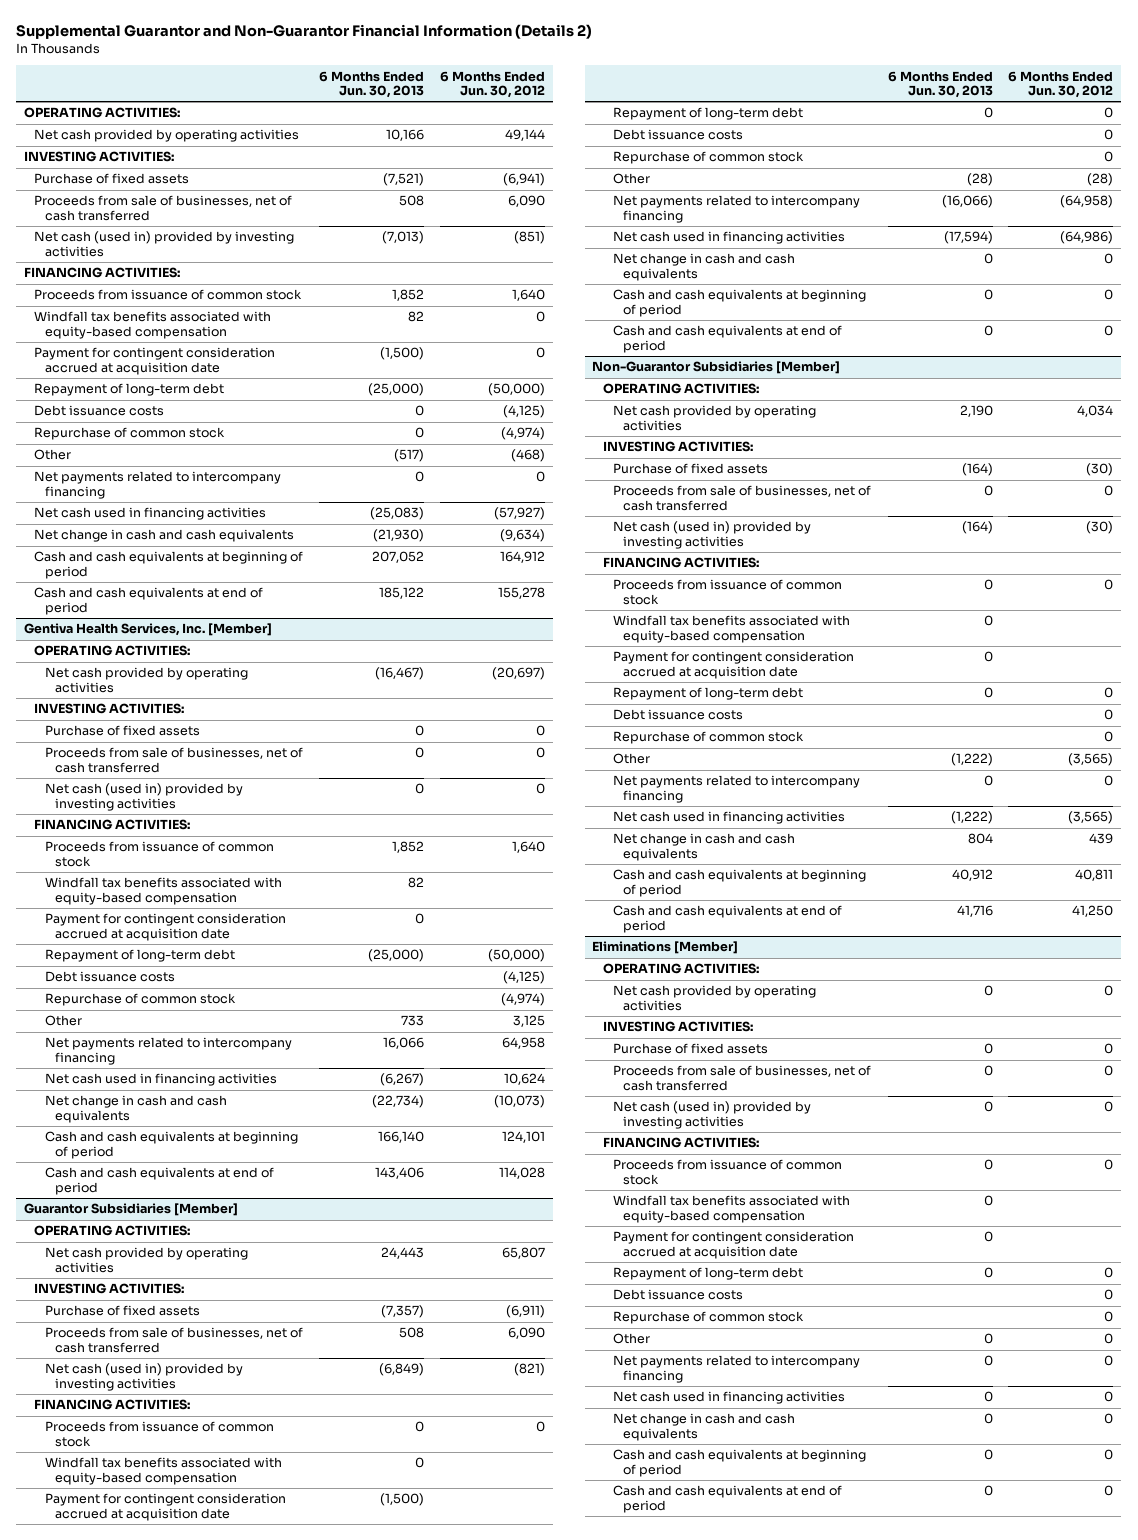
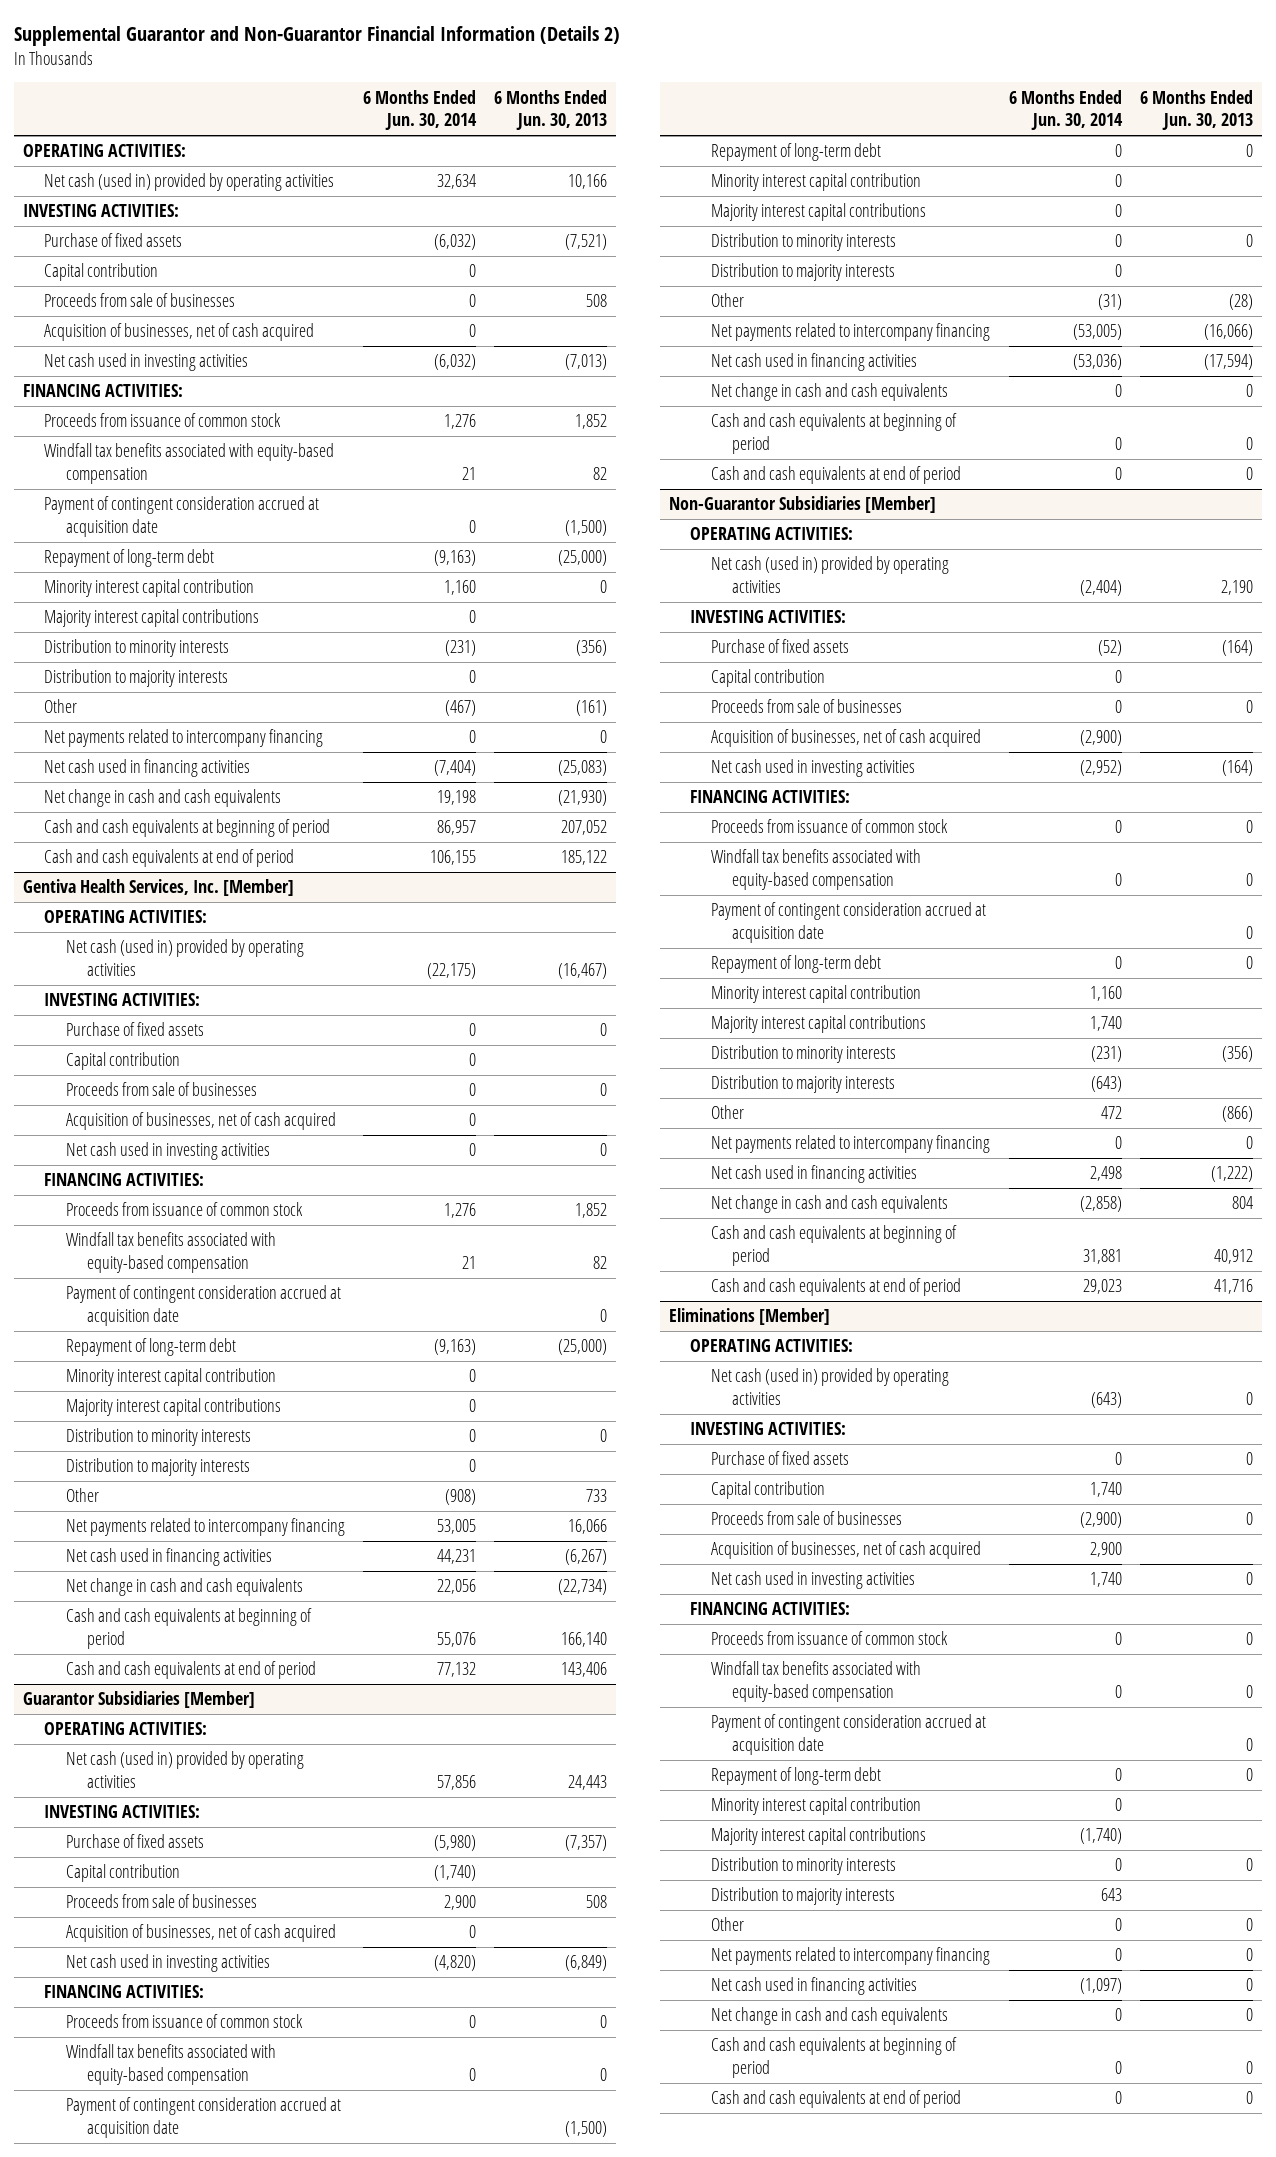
- | 6 Months Ended Jun. 30, 2013 | 6 Months Ended Jun. 30, 2012
+ | 6 Months Ended Jun. 30, 2014 | 6 Months Ended Jun. 30, 2013
- Net cash provided by operating activities | 10,166 | 49,144
+ Net cash (used in) provided by operating activities | 32,634 | 10,166
- Proceeds from sale of businesses, net of cash transferred | 508 | 6,090
- Net cash (used in) provided by investing activities | (7,013) | (851)
+ Capital contribution | 0 |
+ Proceeds from sale of businesses | 0 | 508
+ Acquisition of businesses, net of cash acquired | 0 |
+ Net cash used in investing activities | (6,032) | (7,013)
- Payment for contingent consideration accrued at acquisition date | (1,500) | 0
+ Payment of contingent consideration accrued at acquisition date | 0 | (1,500)
- Debt issuance costs | 0 | (4,125)
- Repurchase of common stock | 0 | (4,974)
- Other | (517) | (468)
+ Minority interest capital contribution | 1,160 | 0
+ Majority interest capital contributions | 0 |
+ Distribution to minority interests | (231) | (356)
+ Distribution to majority interests | 0 |
+ Other | (467) | (161)
@ Gentiva Health Services, Inc. [Member]
- Net cash provided by operating activities | (16,467) | (20,697)
+ Net cash (used in) provided by operating activities | (22,175) | (16,467)
- Proceeds from sale of businesses, net of cash transferred | 0 | 0
- Net cash (used in) provided by investing activities | 0 | 0
+ Capital contribution | 0 |
+ Proceeds from sale of businesses | 0 | 0
+ Acquisition of businesses, net of cash acquired | 0 |
+ Net cash used in investing activities | 0 | 0
- Payment for contingent consideration accrued at acquisition date | 0 |
+ Payment of contingent consideration accrued at acquisition date | | 0
- Debt issuance costs | | (4,125)
- Repurchase of common stock | | (4,974)
+ Minority interest capital contribution | 0 |
+ Majority interest capital contributions | 0 |
+ Distribution to minority interests | 0 | 0
+ Distribution to majority interests | 0 |
@ Guarantor Subsidiaries [Member]
- Net cash provided by operating activities | 24,443 | 65,807
+ Net cash (used in) provided by operating activities | 57,856 | 24,443
- Proceeds from sale of businesses, net of cash transferred | 508 | 6,090
- Net cash (used in) provided by investing activities | (6,849) | (821)
+ Capital contribution | (1,740) |
+ Proceeds from sale of businesses | 2,900 | 508
+ Acquisition of businesses, net of cash acquired | 0 |
+ Net cash used in investing activities | (4,820) | (6,849)
- Payment for contingent consideration accrued at acquisition date | (1,500) |
+ Payment of contingent consideration accrued at acquisition date | | (1,500)
- Debt issuance costs | | 0
- Repurchase of common stock | | 0
+ Minority interest capital contribution | 0 |
+ Majority interest capital contributions | 0 |
+ Distribution to minority interests | 0 | 0
+ Distribution to majority interests | 0 |
@ Non-Guarantor Subsidiaries [Member]
- Net cash provided by operating activities | 2,190 | 4,034
+ Net cash (used in) provided by operating activities | (2,404) | 2,190
- Proceeds from sale of businesses, net of cash transferred | 0 | 0
- Net cash (used in) provided by investing activities | (164) | (30)
+ Capital contribution | 0 |
+ Proceeds from sale of businesses | 0 | 0
+ Acquisition of businesses, net of cash acquired | (2,900) |
+ Net cash used in investing activities | (2,952) | (164)
- Payment for contingent consideration accrued at acquisition date | 0 |
+ Payment of contingent consideration accrued at acquisition date | | 0
- Debt issuance costs | | 0
- Repurchase of common stock | | 0
- Other | (1,222) | (3,565)
+ Minority interest capital contribution | 1,160 |
+ Majority interest capital contributions | 1,740 |
+ Distribution to minority interests | (231) | (356)
+ Distribution to majority interests | (643) |
+ Other | 472 | (866)
@ Eliminations [Member]
- Net cash provided by operating activities | 0 | 0
+ Net cash (used in) provided by operating activities | (643) | 0
- Proceeds from sale of businesses, net of cash transferred | 0 | 0
- Net cash (used in) provided by investing activities | 0 | 0
+ Capital contribution | 1,740 |
+ Proceeds from sale of businesses | (2,900) | 0
+ Acquisition of businesses, net of cash acquired | 2,900 |
+ Net cash used in investing activities | 1,740 | 0
- Payment for contingent consideration accrued at acquisition date | 0 |
+ Payment of contingent consideration accrued at acquisition date | | 0
- Debt issuance costs | | 0
- Repurchase of common stock | | 0
+ Minority interest capital contribution | 0 |
+ Majority interest capital contributions | (1,740) |
+ Distribution to minority interests | 0 | 0
+ Distribution to majority interests | 643 |

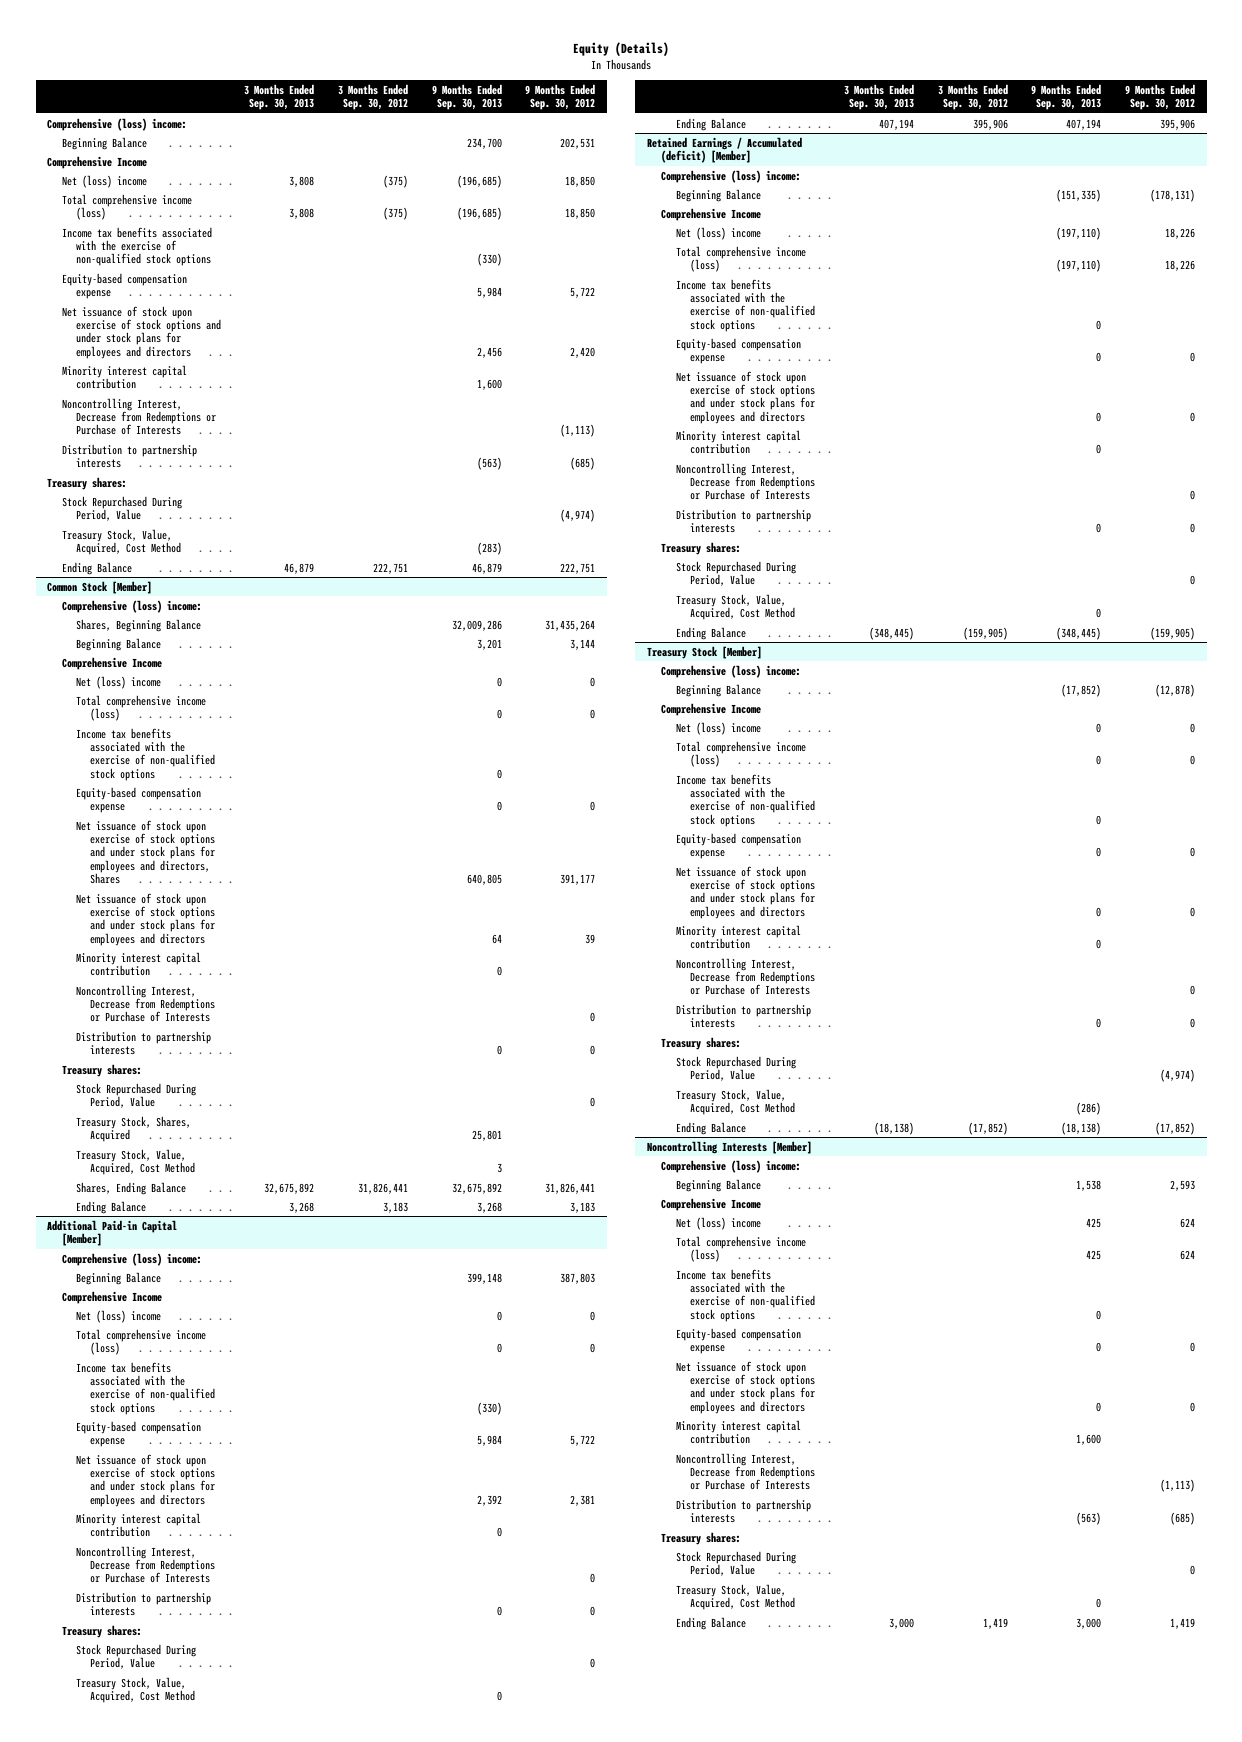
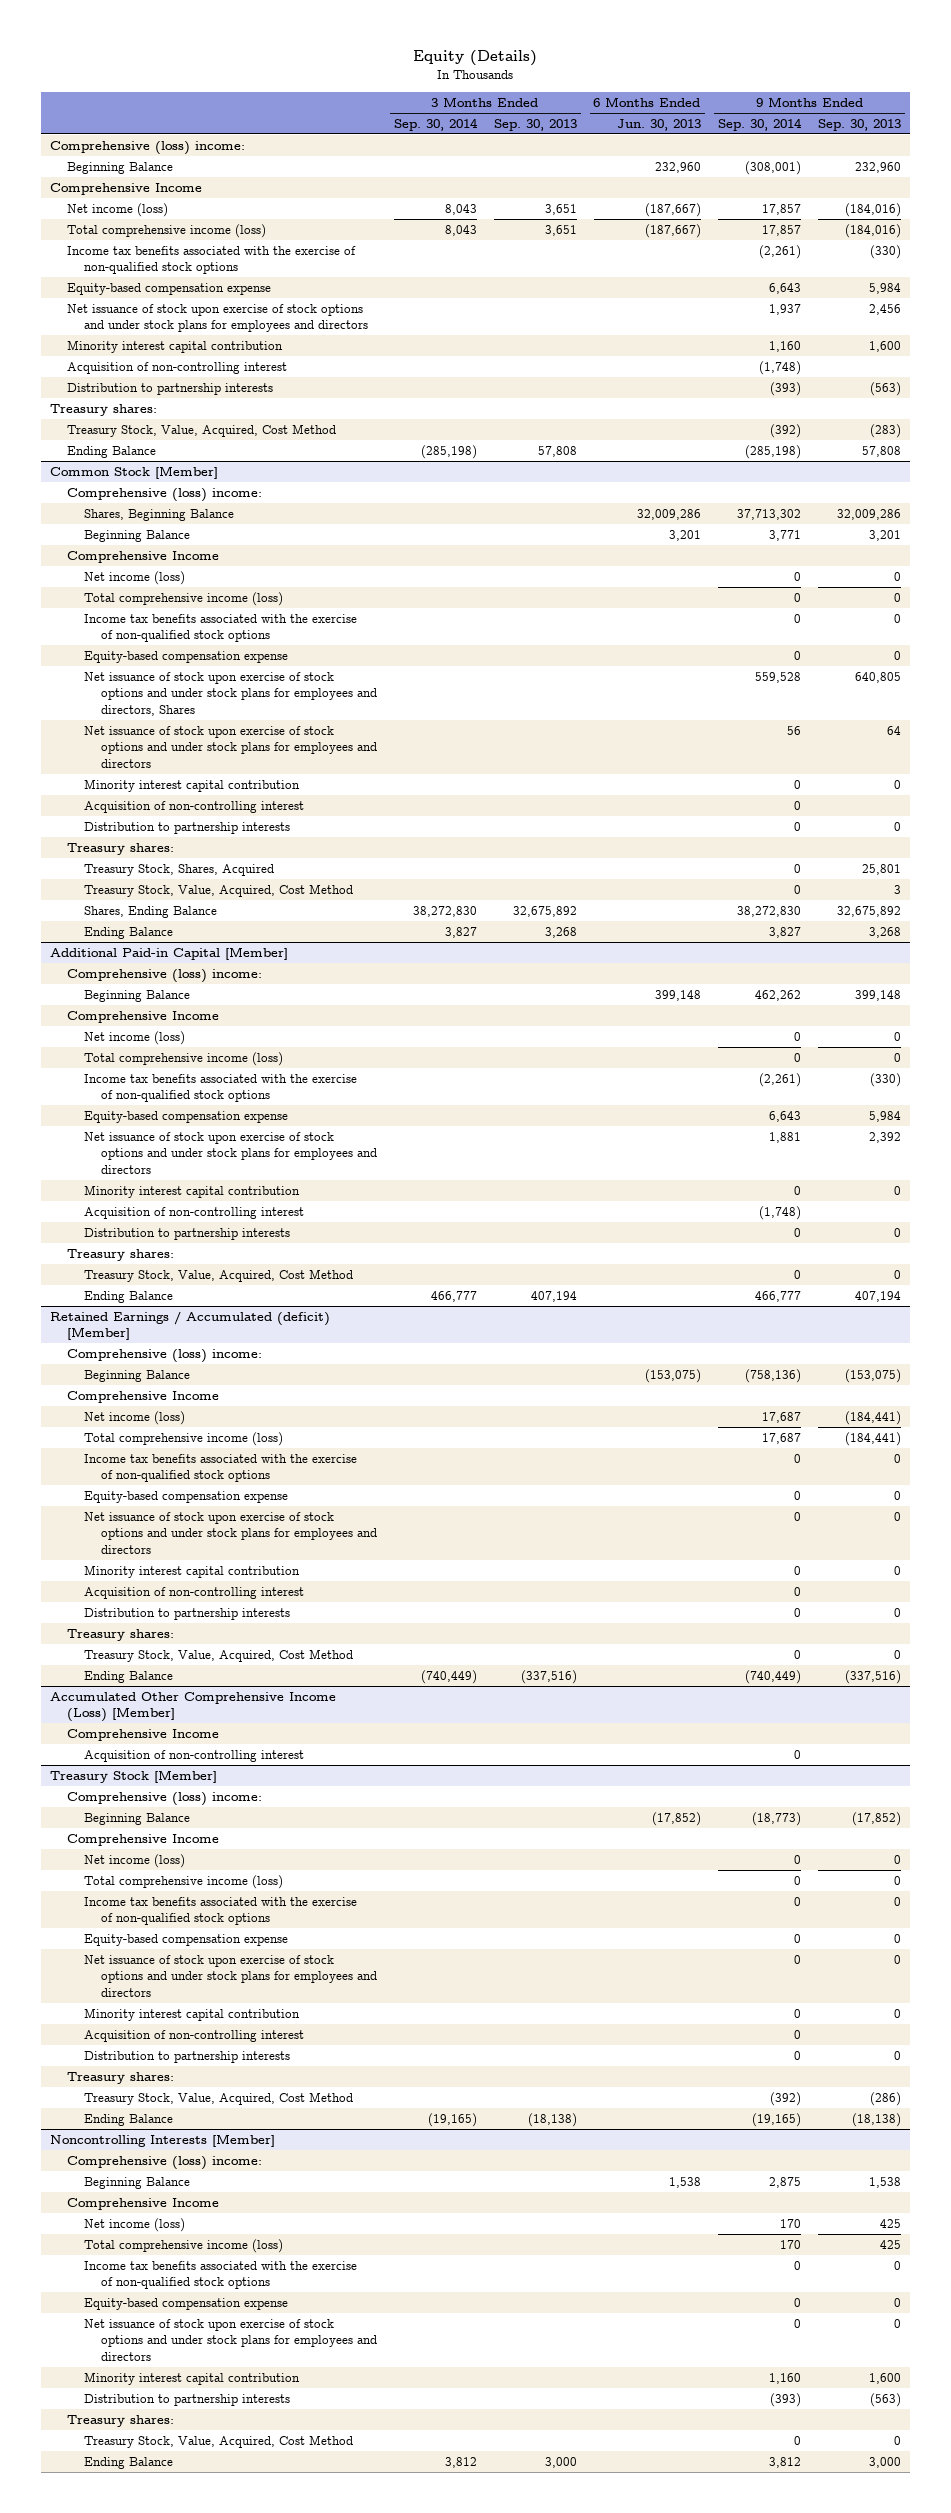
- | 3 Months Ended Sep. 30, 2013 | 3 Months Ended Sep. 30, 2012 | 9 Months Ended Sep. 30, 2013 | 9 Months Ended Sep. 30, 2012
+ | 3 Months Ended Sep. 30, 2014 | 3 Months Ended Sep. 30, 2013 | 6 Months Ended Jun. 30, 2013 | 9 Months Ended Sep. 30, 2014 | 9 Months Ended Sep. 30, 2013
- Beginning Balance | | | 234,700 | 202,531
+ Beginning Balance | | | 232,960 | (308,001) | 232,960
- Net (loss) income | 3,808 | (375) | (196,685) | 18,850
- Total comprehensive income (loss) | 3,808 | (375) | (196,685) | 18,850
+ Net income (loss) | 8,043 | 3,651 | (187,667) | 17,857 | (184,016)
+ Total comprehensive income (loss) | 8,043 | 3,651 | (187,667) | 17,857 | (184,016)
- Noncontrolling Interest, Decrease from Redemptions or Purchase of Interests | | | | (1,113)
+ Acquisition of non-controlling interest | | | | (1,748) |
- Stock Repurchased During Period, Value | | | | (4,974)
- Ending Balance | 46,879 | 222,751 | 46,879 | 222,751
+ Ending Balance | (285,198) | 57,808 | | (285,198) | 57,808
@ Common Stock [Member]
- Net (loss) income | | | 0 | 0
+ Net income (loss) | | | | 0 | 0
- Noncontrolling Interest, Decrease from Redemptions or Purchase of Interests | | | | 0
+ Acquisition of non-controlling interest | | | | 0 |
- Stock Repurchased During Period, Value | | | | 0
@ Additional Paid-in Capital [Member]
- Net (loss) income | | | 0 | 0
+ Net income (loss) | | | | 0 | 0
- Noncontrolling Interest, Decrease from Redemptions or Purchase of Interests | | | | 0
+ Acquisition of non-controlling interest | | | | (1,748) |
- Stock Repurchased During Period, Value | | | | 0
@ Retained Earnings / Accumulated (deficit) [Member]
- Beginning Balance | | | (151,335) | (178,131)
+ Beginning Balance | | | (153,075) | (758,136) | (153,075)
- Net (loss) income | | | (197,110) | 18,226
- Total comprehensive income (loss) | | | (197,110) | 18,226
+ Net income (loss) | | | | 17,687 | (184,441)
+ Total comprehensive income (loss) | | | | 17,687 | (184,441)
- Noncontrolling Interest, Decrease from Redemptions or Purchase of Interests | | | | 0
+ Acquisition of non-controlling interest | | | | 0 |
- Stock Repurchased During Period, Value | | | | 0
- Ending Balance | (348,445) | (159,905) | (348,445) | (159,905)
+ Ending Balance | (740,449) | (337,516) | | (740,449) | (337,516)
+ Accumulated Other Comprehensive Income (Loss) [Member]
+ Comprehensive Income
+ Acquisition of non-controlling interest | | | | 0 |
@ Treasury Stock [Member]
- Net (loss) income | | | 0 | 0
+ Net income (loss) | | | | 0 | 0
- Noncontrolling Interest, Decrease from Redemptions or Purchase of Interests | | | | 0
+ Acquisition of non-controlling interest | | | | 0 |
- Stock Repurchased During Period, Value | | | | (4,974)
@ Noncontrolling Interests [Member]
- Net (loss) income | | | 425 | 624
+ Net income (loss) | | | | 170 | 425
- Noncontrolling Interest, Decrease from Redemptions or Purchase of Interests | | | | (1,113)
- Stock Repurchased During Period, Value | | | | 0

